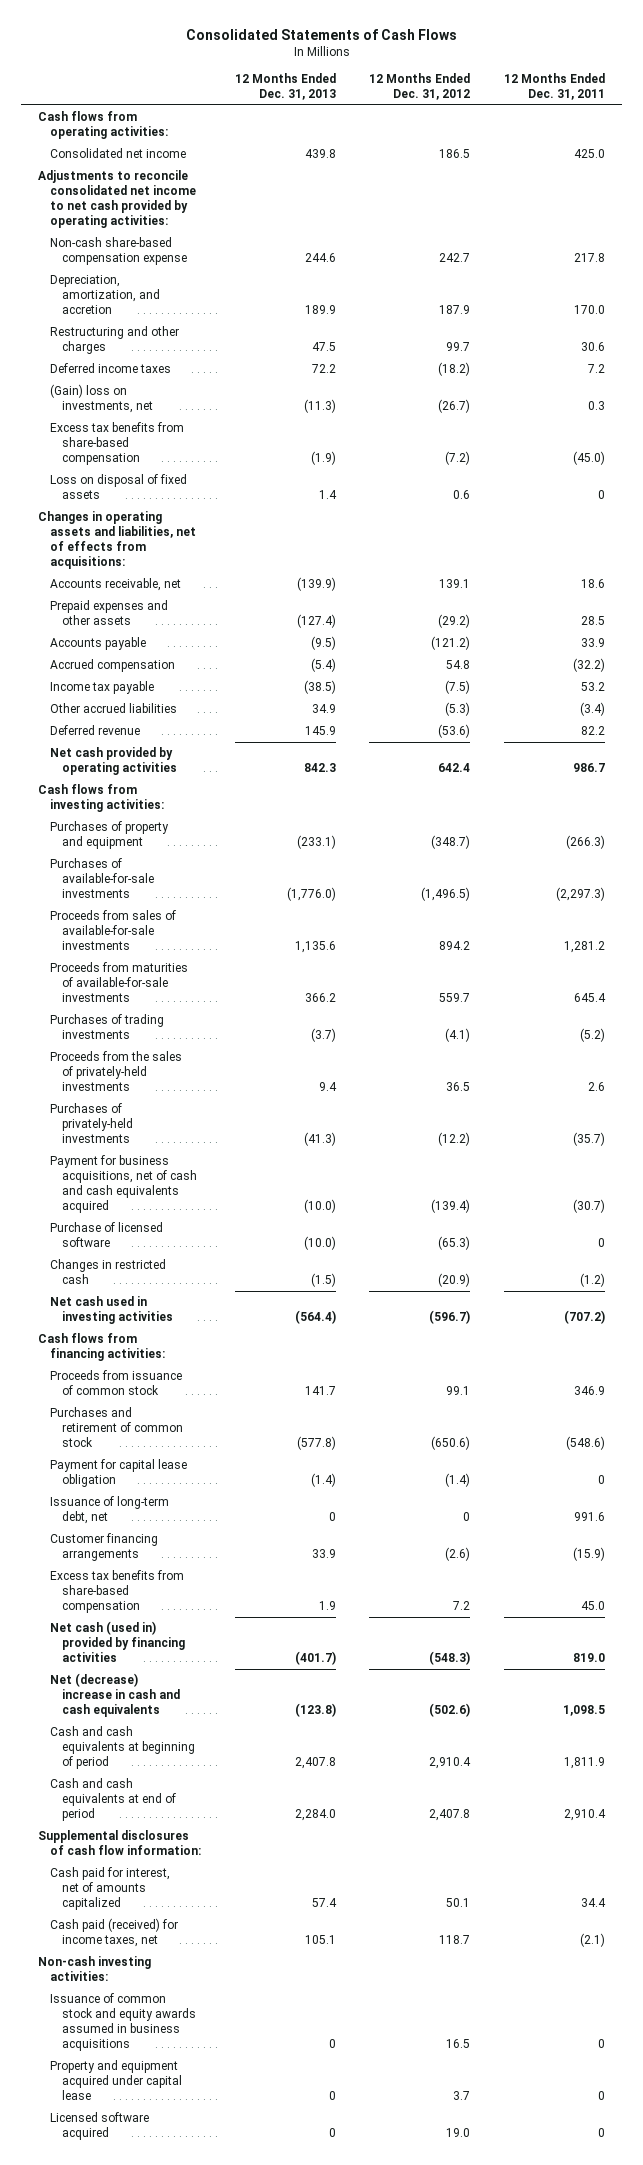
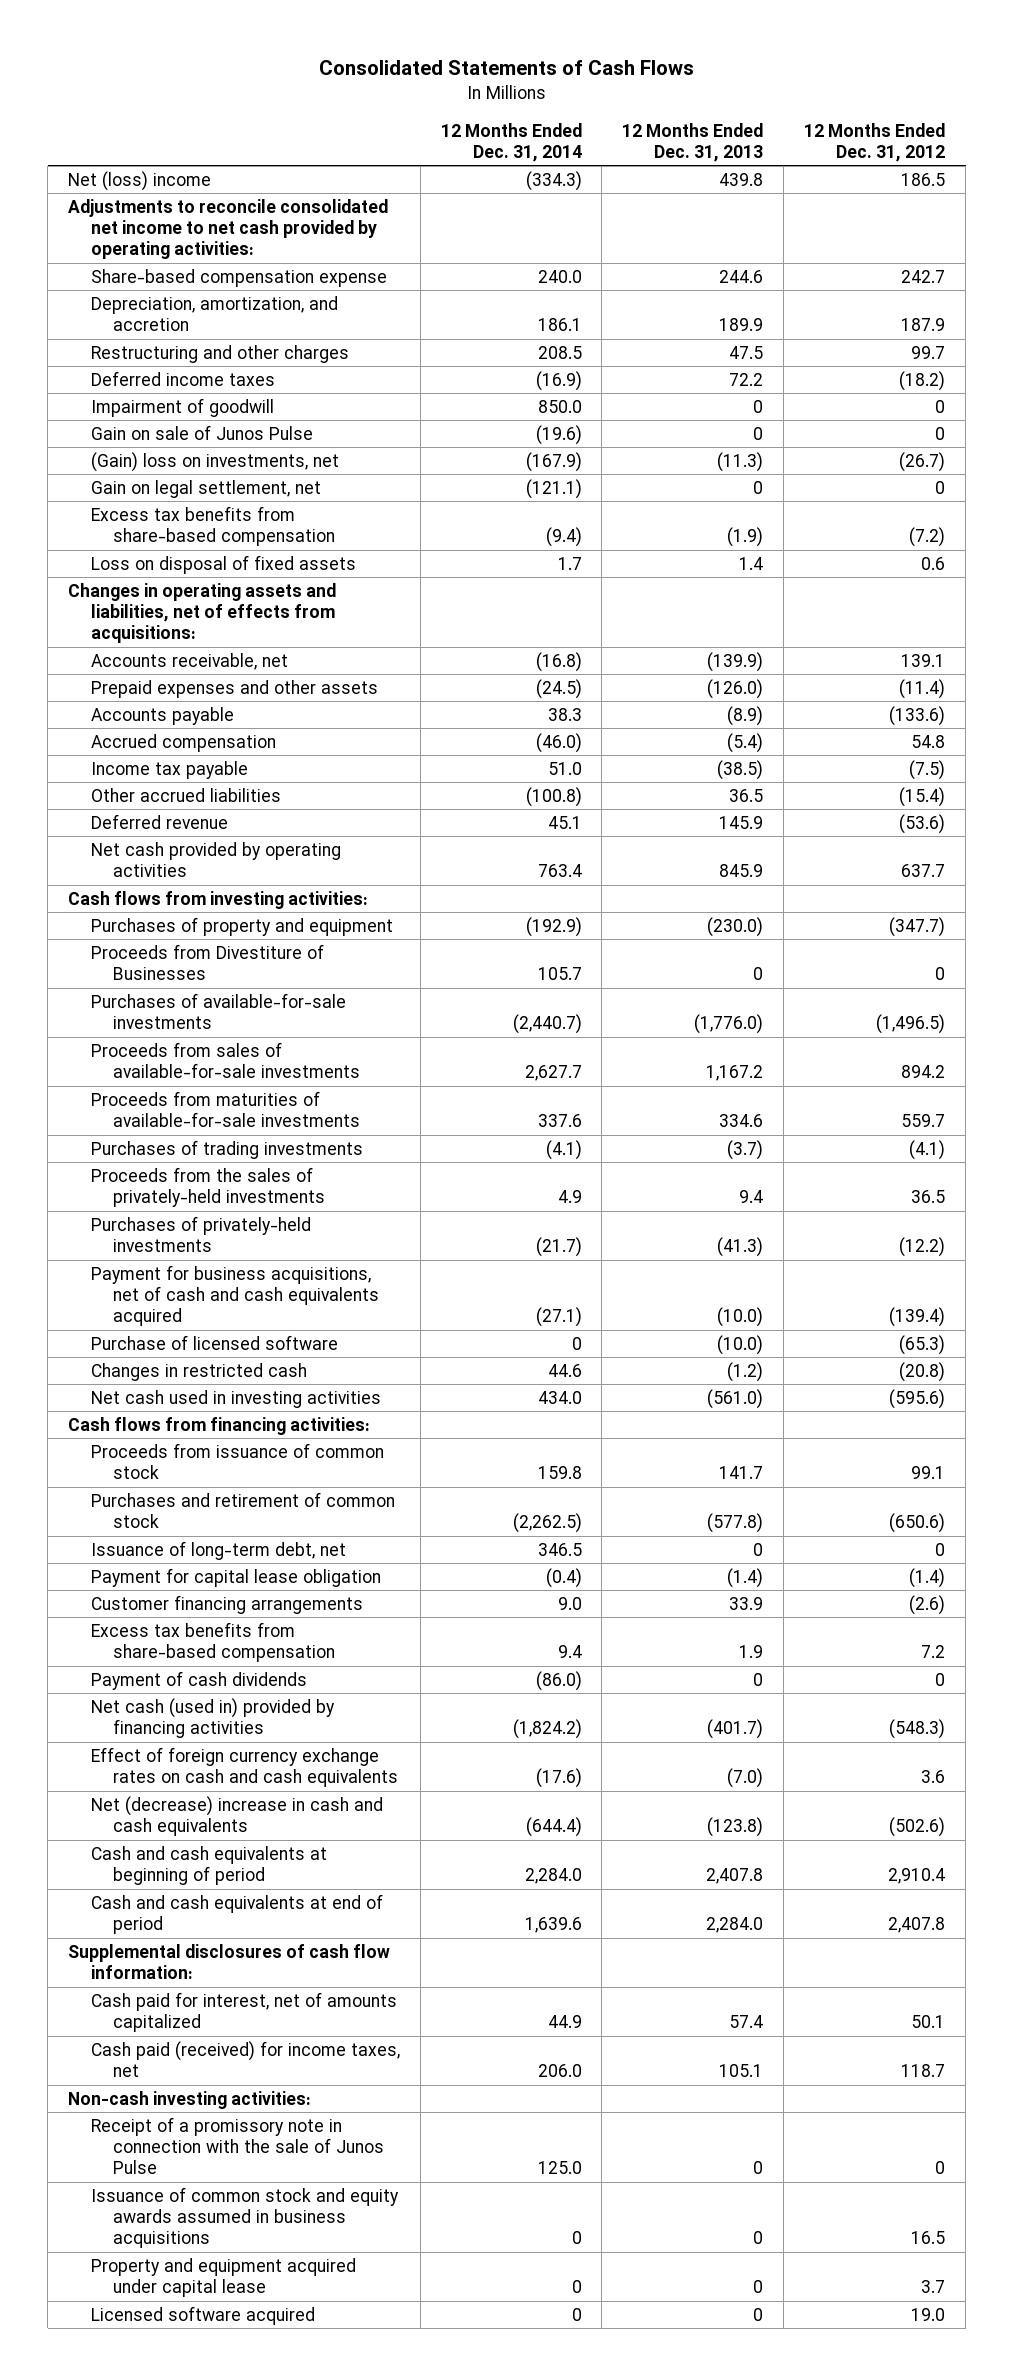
- | 12 Months Ended Dec. 31, 2013 | 12 Months Ended Dec. 31, 2012 | 12 Months Ended Dec. 31, 2011
+ | 12 Months Ended Dec. 31, 2014 | 12 Months Ended Dec. 31, 2013 | 12 Months Ended Dec. 31, 2012
- Cash flows from operating activities:
- Consolidated net income | 439.8 | 186.5 | 425.0
+ Net (loss) income | (334.3) | 439.8 | 186.5
- Non-cash share-based compensation expense | 244.6 | 242.7 | 217.8
+ Share-based compensation expense | 240.0 | 244.6 | 242.7
+ Impairment of goodwill | 850.0 | 0 | 0
+ Gain on sale of Junos Pulse | (19.6) | 0 | 0
+ Gain on legal settlement, net | (121.1) | 0 | 0
- Prepaid expenses and other assets | (127.4) | (29.2) | 28.5
- Accounts payable | (9.5) | (121.2) | 33.9
+ Prepaid expenses and other assets | (24.5) | (126.0) | (11.4)
+ Accounts payable | 38.3 | (8.9) | (133.6)
- Other accrued liabilities | 34.9 | (5.3) | (3.4)
+ Other accrued liabilities | (100.8) | 36.5 | (15.4)
- Net cash provided by operating activities | 842.3 | 642.4 | 986.7
+ Net cash provided by operating activities | 763.4 | 845.9 | 637.7
- Purchases of property and equipment | (233.1) | (348.7) | (266.3)
+ Purchases of property and equipment | (192.9) | (230.0) | (347.7)
+ Proceeds from Divestiture of Businesses | 105.7 | 0 | 0
- Proceeds from sales of available-for-sale investments | 1,135.6 | 894.2 | 1,281.2
- Proceeds from maturities of available-for-sale investments | 366.2 | 559.7 | 645.4
+ Proceeds from sales of available-for-sale investments | 2,627.7 | 1,167.2 | 894.2
+ Proceeds from maturities of available-for-sale investments | 337.6 | 334.6 | 559.7
- Changes in restricted cash | (1.5) | (20.9) | (1.2)
- Net cash used in investing activities | (564.4) | (596.7) | (707.2)
+ Changes in restricted cash | 44.6 | (1.2) | (20.8)
+ Net cash used in investing activities | 434.0 | (561.0) | (595.6)
moved down: Payment for capital lease obligation | (0.4) | (1.4) | (1.4)
+ Payment of cash dividends | (86.0) | 0 | 0
+ Effect of foreign currency exchange rates on cash and cash equivalents | (17.6) | (7.0) | 3.6
+ Receipt of a promissory note in connection with the sale of Junos Pulse | 125.0 | 0 | 0

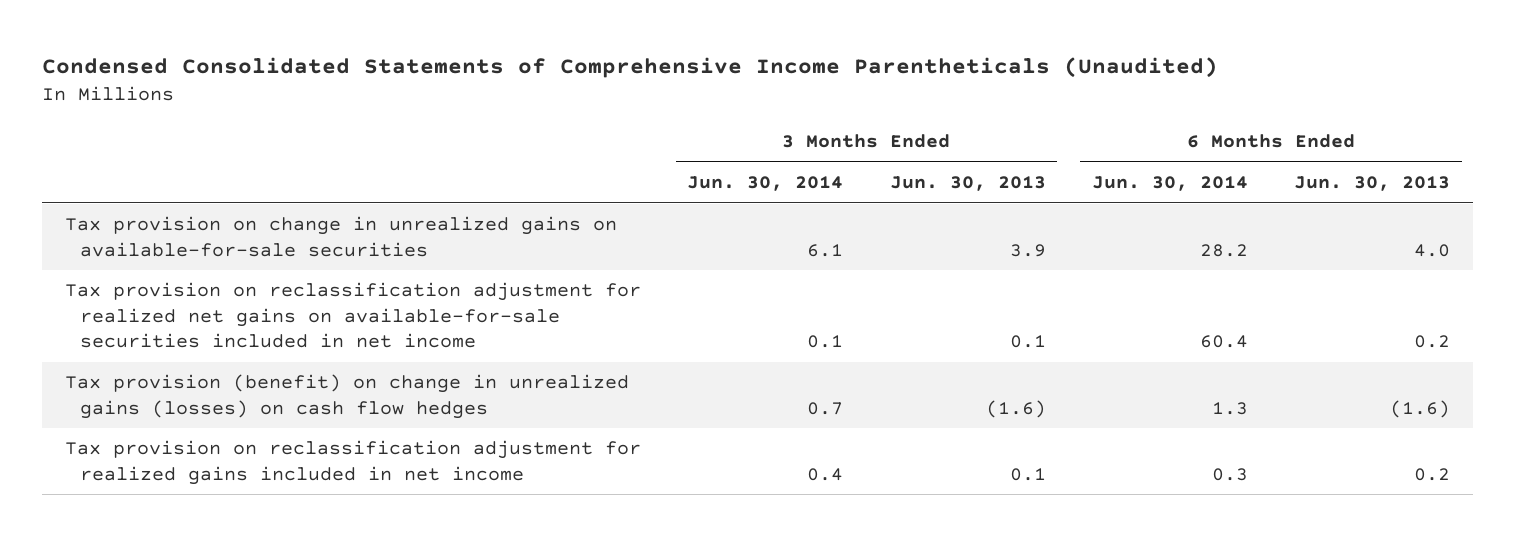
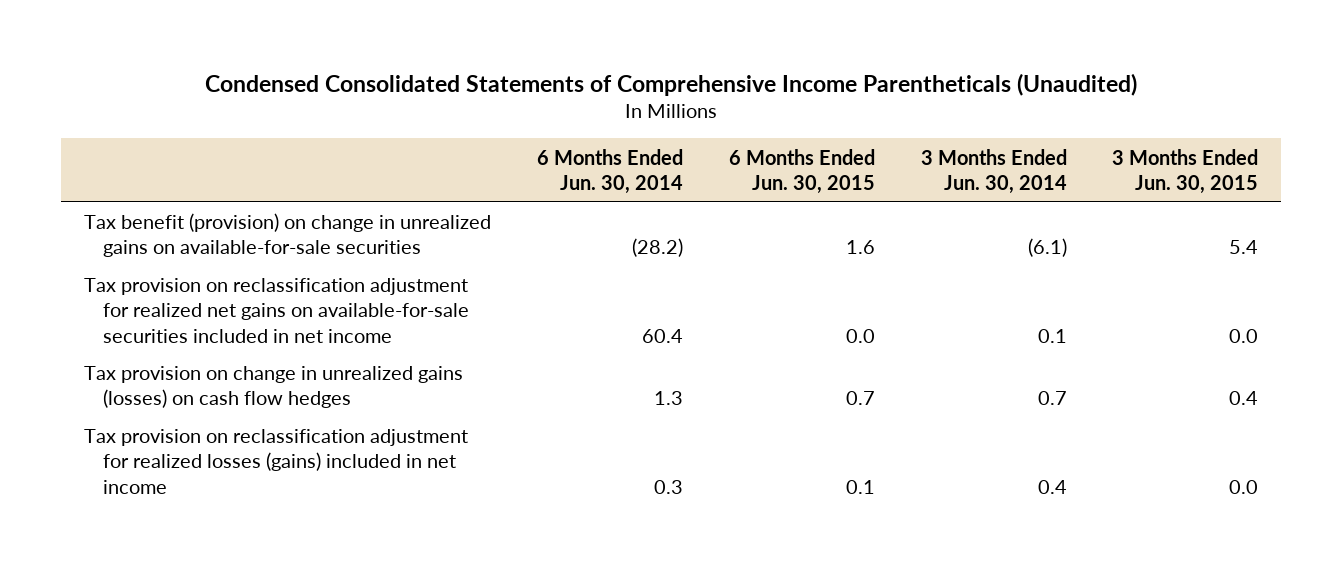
- | 3 Months Ended Jun. 30, 2014 | 3 Months Ended Jun. 30, 2013 | 6 Months Ended Jun. 30, 2014 | 6 Months Ended Jun. 30, 2013
+ | 6 Months Ended Jun. 30, 2014 | 6 Months Ended Jun. 30, 2015 | 3 Months Ended Jun. 30, 2014 | 3 Months Ended Jun. 30, 2015
- Tax provision on change in unrealized gains on available-for-sale securities | 6.1 | 3.9 | 28.2 | 4.0
+ Tax benefit (provision) on change in unrealized gains on available-for-sale securities | (28.2) | 1.6 | (6.1) | 5.4
- Tax provision (benefit) on change in unrealized gains (losses) on cash flow hedges | 0.7 | (1.6) | 1.3 | (1.6)
- Tax provision on reclassification adjustment for realized gains included in net income | 0.4 | 0.1 | 0.3 | 0.2
+ Tax provision on change in unrealized gains (losses) on cash flow hedges | 1.3 | 0.7 | 0.7 | 0.4
+ Tax provision on reclassification adjustment for realized losses (gains) included in net income | 0.3 | 0.1 | 0.4 | 0.0

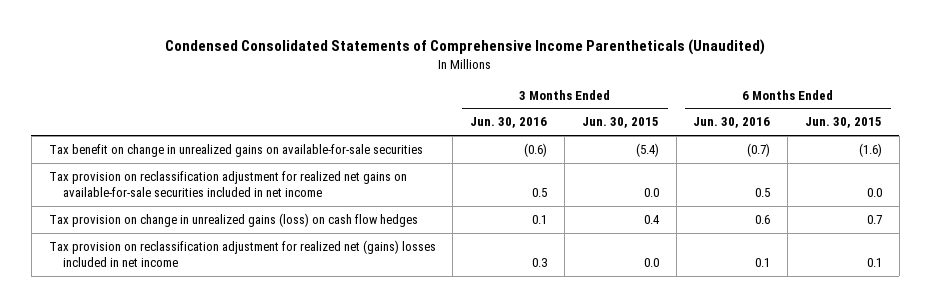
- | 6 Months Ended Jun. 30, 2014 | 6 Months Ended Jun. 30, 2015 | 3 Months Ended Jun. 30, 2014 | 3 Months Ended Jun. 30, 2015
+ | 3 Months Ended Jun. 30, 2016 | 3 Months Ended Jun. 30, 2015 | 6 Months Ended Jun. 30, 2016 | 6 Months Ended Jun. 30, 2015
- Tax benefit (provision) on change in unrealized gains on available-for-sale securities | (28.2) | 1.6 | (6.1) | 5.4
+ Tax benefit on change in unrealized gains on available-for-sale securities | (0.6) | (5.4) | (0.7) | (1.6)
- Tax provision on change in unrealized gains (losses) on cash flow hedges | 1.3 | 0.7 | 0.7 | 0.4
- Tax provision on reclassification adjustment for realized losses (gains) included in net income | 0.3 | 0.1 | 0.4 | 0.0
+ Tax provision on change in unrealized gains (loss) on cash flow hedges | 0.1 | 0.4 | 0.6 | 0.7
+ Tax provision on reclassification adjustment for realized net (gains) losses included in net income | 0.3 | 0.0 | 0.1 | 0.1

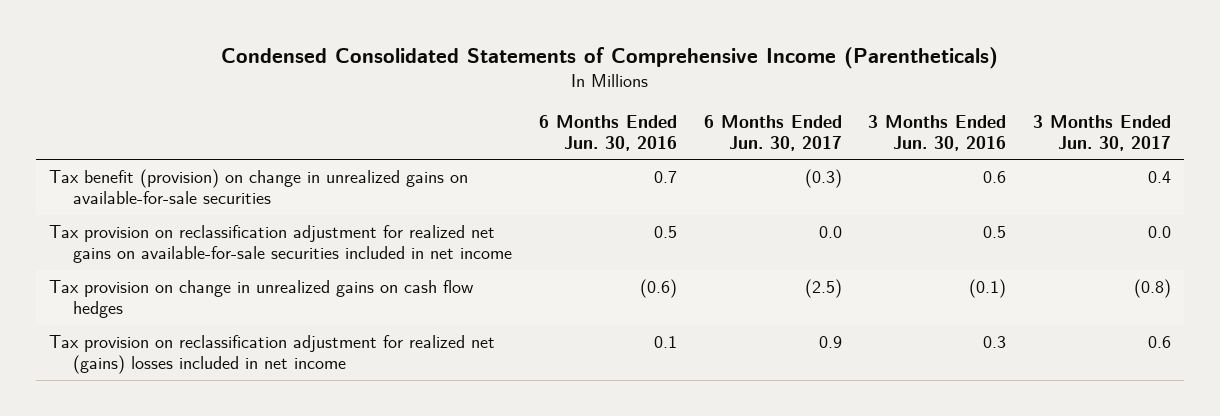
- Condensed Consolidated Statements of Comprehensive Income Parentheticals (Unaudited)
+ Condensed Consolidated Statements of Comprehensive Income (Parentheticals)
- | 3 Months Ended Jun. 30, 2016 | 3 Months Ended Jun. 30, 2015 | 6 Months Ended Jun. 30, 2016 | 6 Months Ended Jun. 30, 2015
+ | 6 Months Ended Jun. 30, 2016 | 6 Months Ended Jun. 30, 2017 | 3 Months Ended Jun. 30, 2016 | 3 Months Ended Jun. 30, 2017
- Tax benefit on change in unrealized gains on available-for-sale securities | (0.6) | (5.4) | (0.7) | (1.6)
+ Tax benefit (provision) on change in unrealized gains on available-for-sale securities | 0.7 | (0.3) | 0.6 | 0.4
- Tax provision on change in unrealized gains (loss) on cash flow hedges | 0.1 | 0.4 | 0.6 | 0.7
+ Tax provision on change in unrealized gains on cash flow hedges | (0.6) | (2.5) | (0.1) | (0.8)

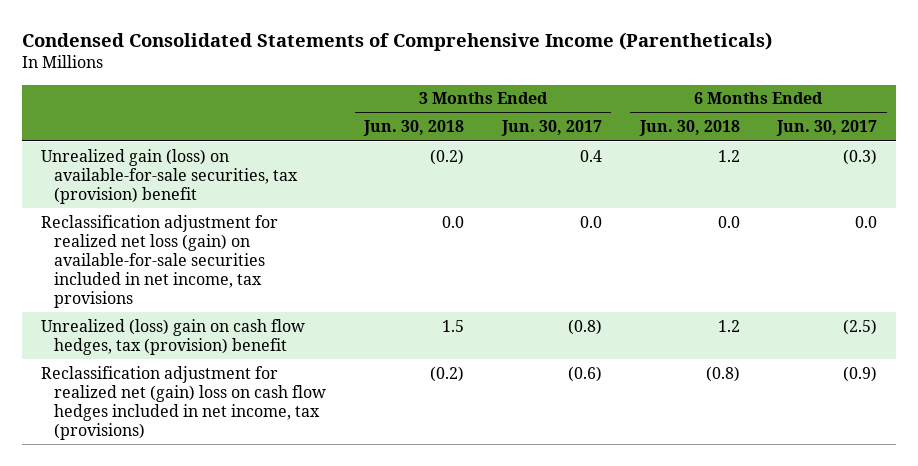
- | 6 Months Ended Jun. 30, 2016 | 6 Months Ended Jun. 30, 2017 | 3 Months Ended Jun. 30, 2016 | 3 Months Ended Jun. 30, 2017
+ | 3 Months Ended Jun. 30, 2018 | 3 Months Ended Jun. 30, 2017 | 6 Months Ended Jun. 30, 2018 | 6 Months Ended Jun. 30, 2017
- Tax benefit (provision) on change in unrealized gains on available-for-sale securities | 0.7 | (0.3) | 0.6 | 0.4
- Tax provision on reclassification adjustment for realized net gains on available-for-sale securities included in net income | 0.5 | 0.0 | 0.5 | 0.0
- Tax provision on change in unrealized gains on cash flow hedges | (0.6) | (2.5) | (0.1) | (0.8)
- Tax provision on reclassification adjustment for realized net (gains) losses included in net income | 0.1 | 0.9 | 0.3 | 0.6
+ Unrealized gain (loss) on available-for-sale securities, tax (provision) benefit | (0.2) | 0.4 | 1.2 | (0.3)
+ Reclassification adjustment for realized net loss (gain) on available-for-sale securities included in net income, tax provisions | 0.0 | 0.0 | 0.0 | 0.0
+ Unrealized (loss) gain on cash flow hedges, tax (provision) benefit | 1.5 | (0.8) | 1.2 | (2.5)
+ Reclassification adjustment for realized net (gain) loss on cash flow hedges included in net income, tax (provisions) | (0.2) | (0.6) | (0.8) | (0.9)

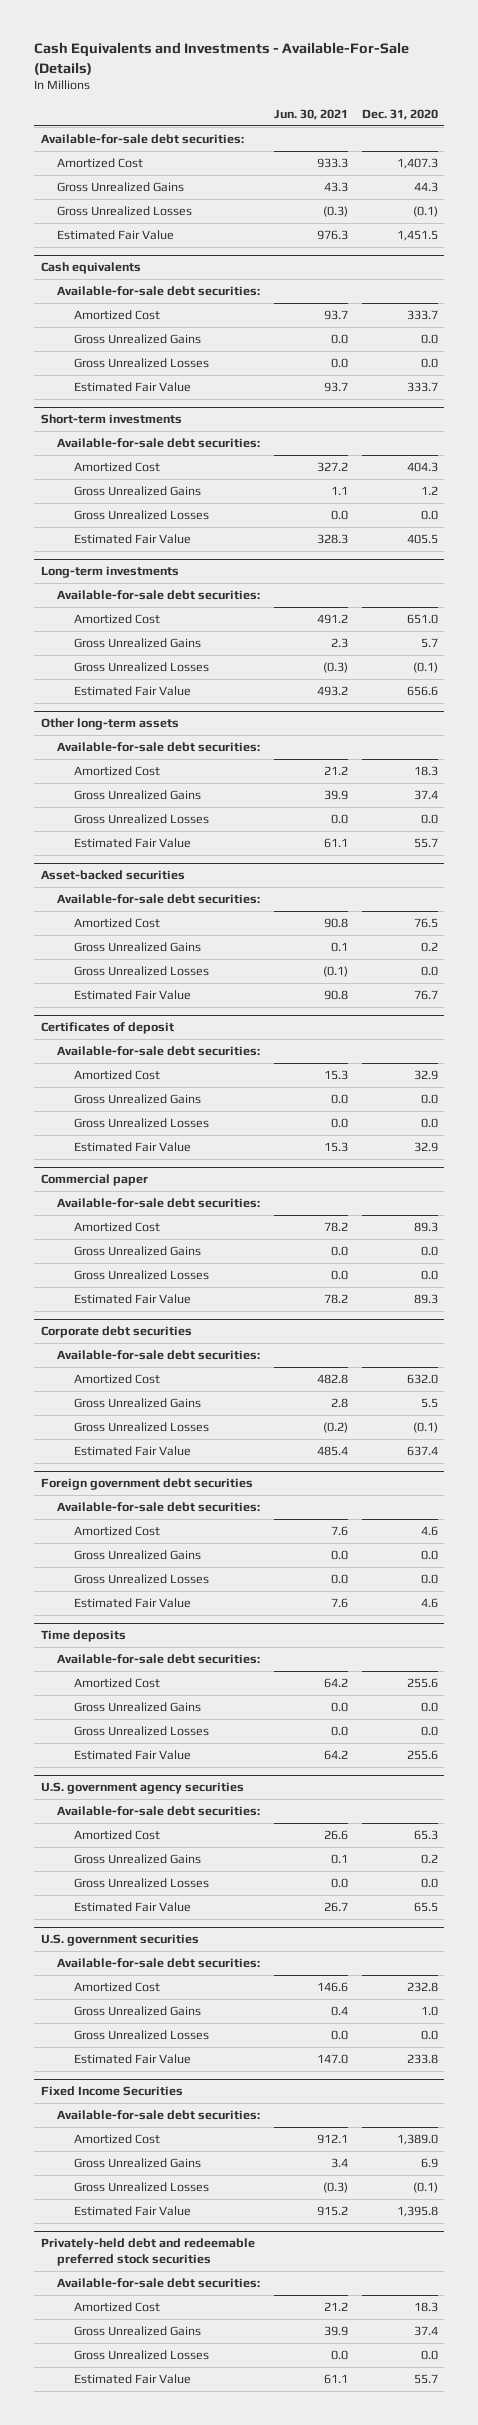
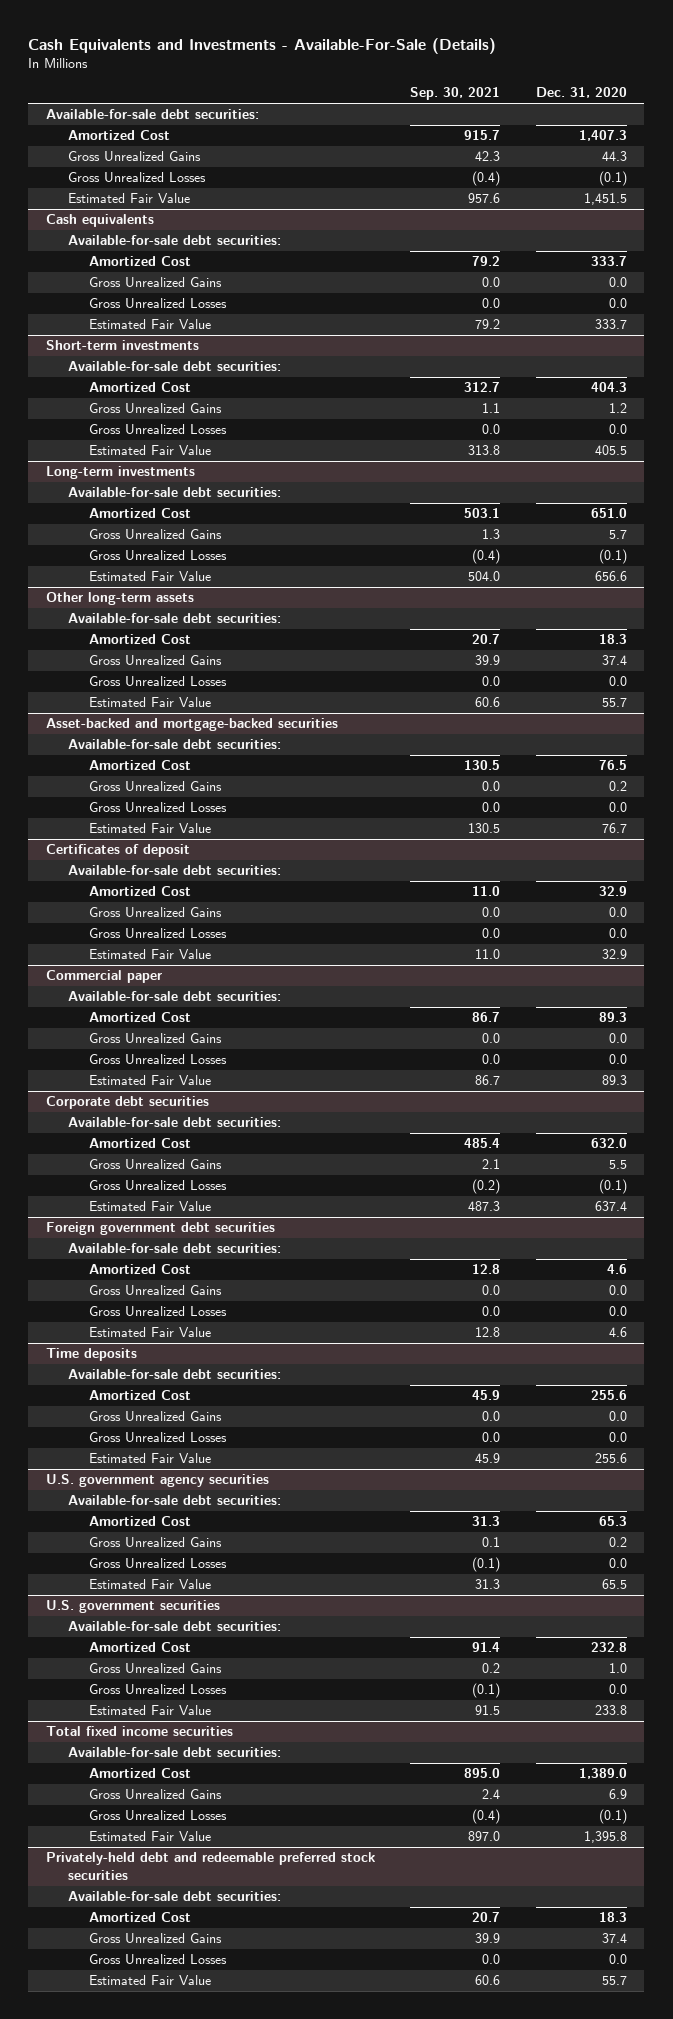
- | Jun. 30, 2021 | Dec. 31, 2020
+ | Sep. 30, 2021 | Dec. 31, 2020
- Asset-backed securities
+ Asset-backed and mortgage-backed securities
- Fixed Income Securities
+ Total fixed income securities

